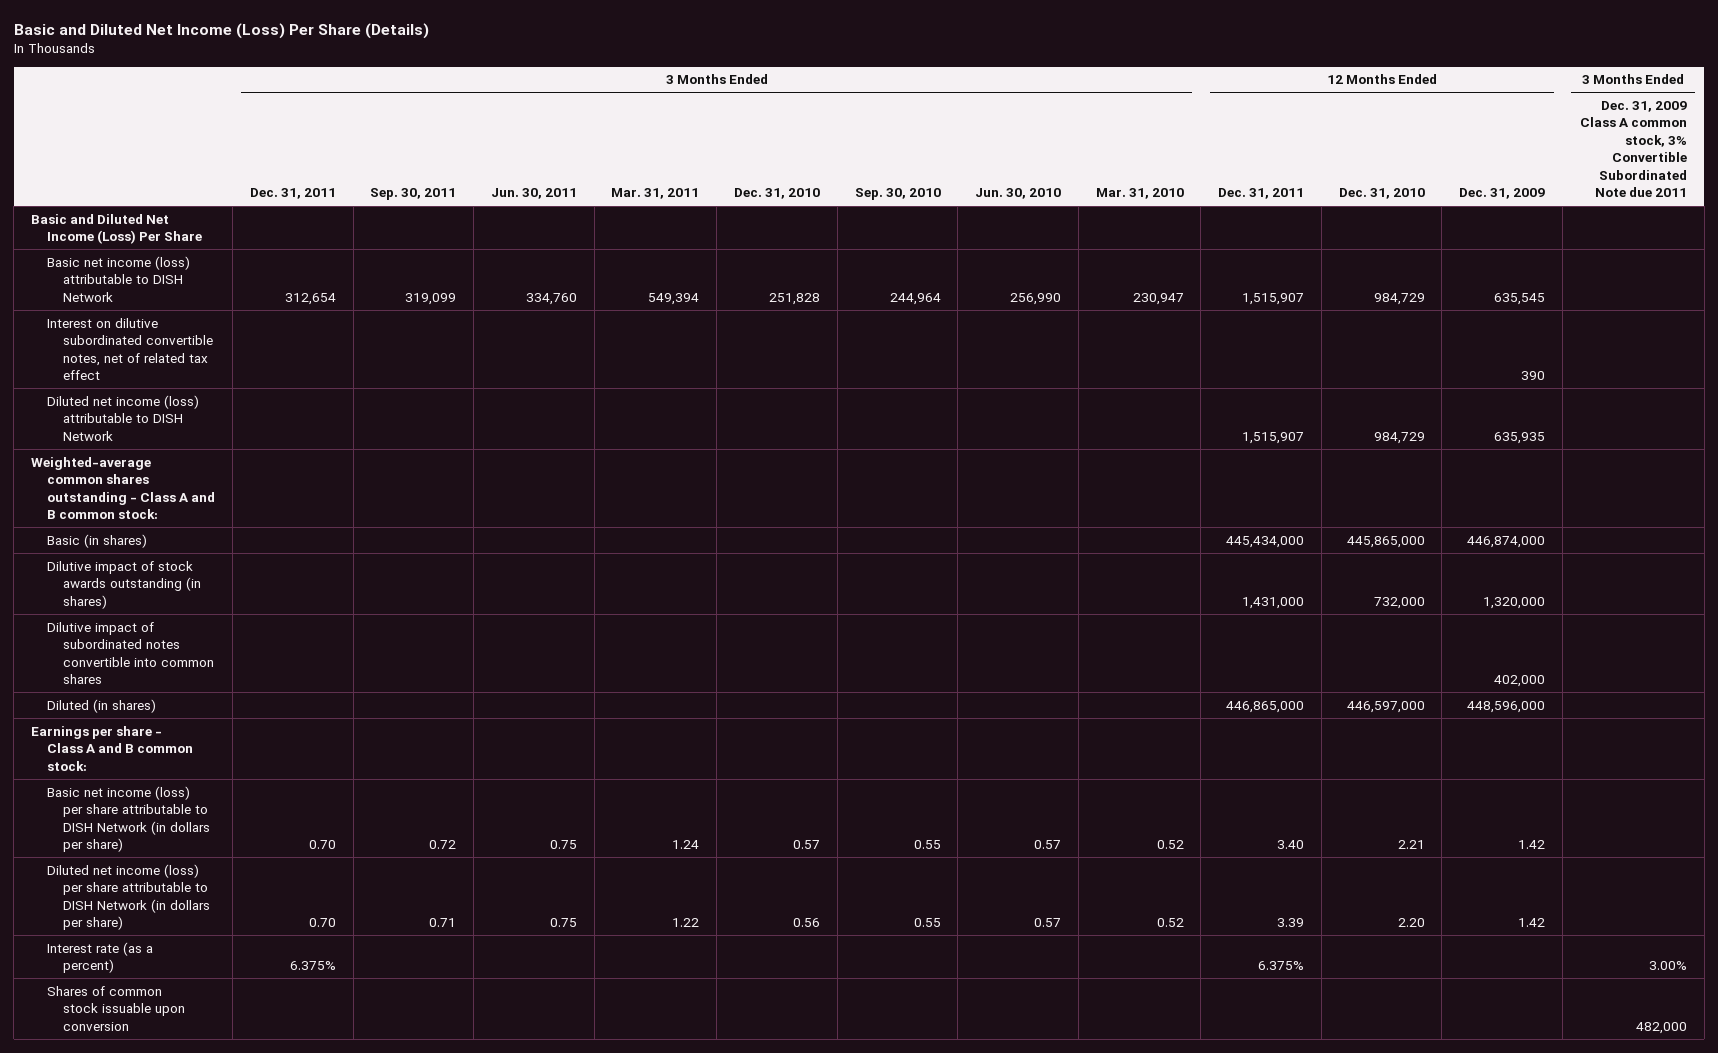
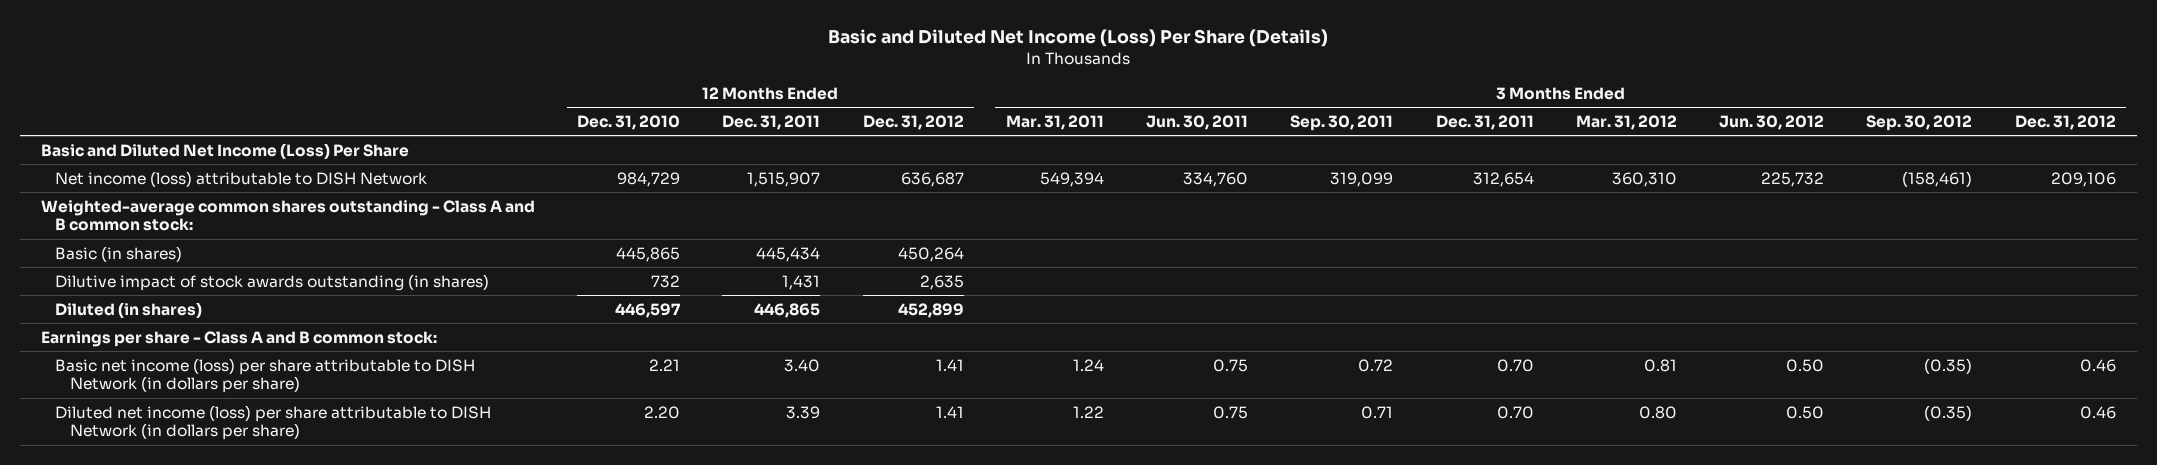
- | 3 Months Ended Dec. 31, 2011 | 3 Months Ended Sep. 30, 2011 | 3 Months Ended Jun. 30, 2011 | 3 Months Ended Mar. 31, 2011 | 3 Months Ended Dec. 31, 2010 | 3 Months Ended Sep. 30, 2010 | 3 Months Ended Jun. 30, 2010 | 3 Months Ended Mar. 31, 2010 | 12 Months Ended Dec. 31, 2011 | 12 Months Ended Dec. 31, 2010 | 12 Months Ended Dec. 31, 2009 | 3 Months Ended Dec. 31, 2009 Class A common stock, 3% Convertible Subordinated Note due 2011
+ | 12 Months Ended Dec. 31, 2010 | 12 Months Ended Dec. 31, 2011 | 12 Months Ended Dec. 31, 2012 | 3 Months Ended Mar. 31, 2011 | 3 Months Ended Jun. 30, 2011 | 3 Months Ended Sep. 30, 2011 | 3 Months Ended Dec. 31, 2011 | 3 Months Ended Mar. 31, 2012 | 3 Months Ended Jun. 30, 2012 | 3 Months Ended Sep. 30, 2012 | 3 Months Ended Dec. 31, 2012
- Basic net income (loss) attributable to DISH Network | 312,654 | 319,099 | 334,760 | 549,394 | 251,828 | 244,964 | 256,990 | 230,947 | 1,515,907 | 984,729 | 635,545 |
- Interest on dilutive subordinated convertible notes, net of related tax effect | | | | | | | | | | | 390 |
- Diluted net income (loss) attributable to DISH Network | | | | | | | | | 1,515,907 | 984,729 | 635,935 |
+ Net income (loss) attributable to DISH Network | 984,729 | 1,515,907 | 636,687 | 549,394 | 334,760 | 319,099 | 312,654 | 360,310 | 225,732 | (158,461) | 209,106
- Basic (in shares) | | | | | | | | | 445,434,000 | 445,865,000 | 446,874,000 |
- Dilutive impact of stock awards outstanding (in shares) | | | | | | | | | 1,431,000 | 732,000 | 1,320,000 |
- Dilutive impact of subordinated notes convertible into common shares | | | | | | | | | | | 402,000 |
- Diluted (in shares) | | | | | | | | | 446,865,000 | 446,597,000 | 448,596,000 |
+ Basic (in shares) | 445,865 | 445,434 | 450,264 | | | | | | | |
+ Dilutive impact of stock awards outstanding (in shares) | 732 | 1,431 | 2,635 | | | | | | | |
+ Diluted (in shares) | 446,597 | 446,865 | 452,899 | | | | | | | |
- Interest rate (as a percent) | 6.375% | | | | | | | | 6.375% | | | 3.00%
- Shares of common stock issuable upon conversion | | | | | | | | | | | | 482,000

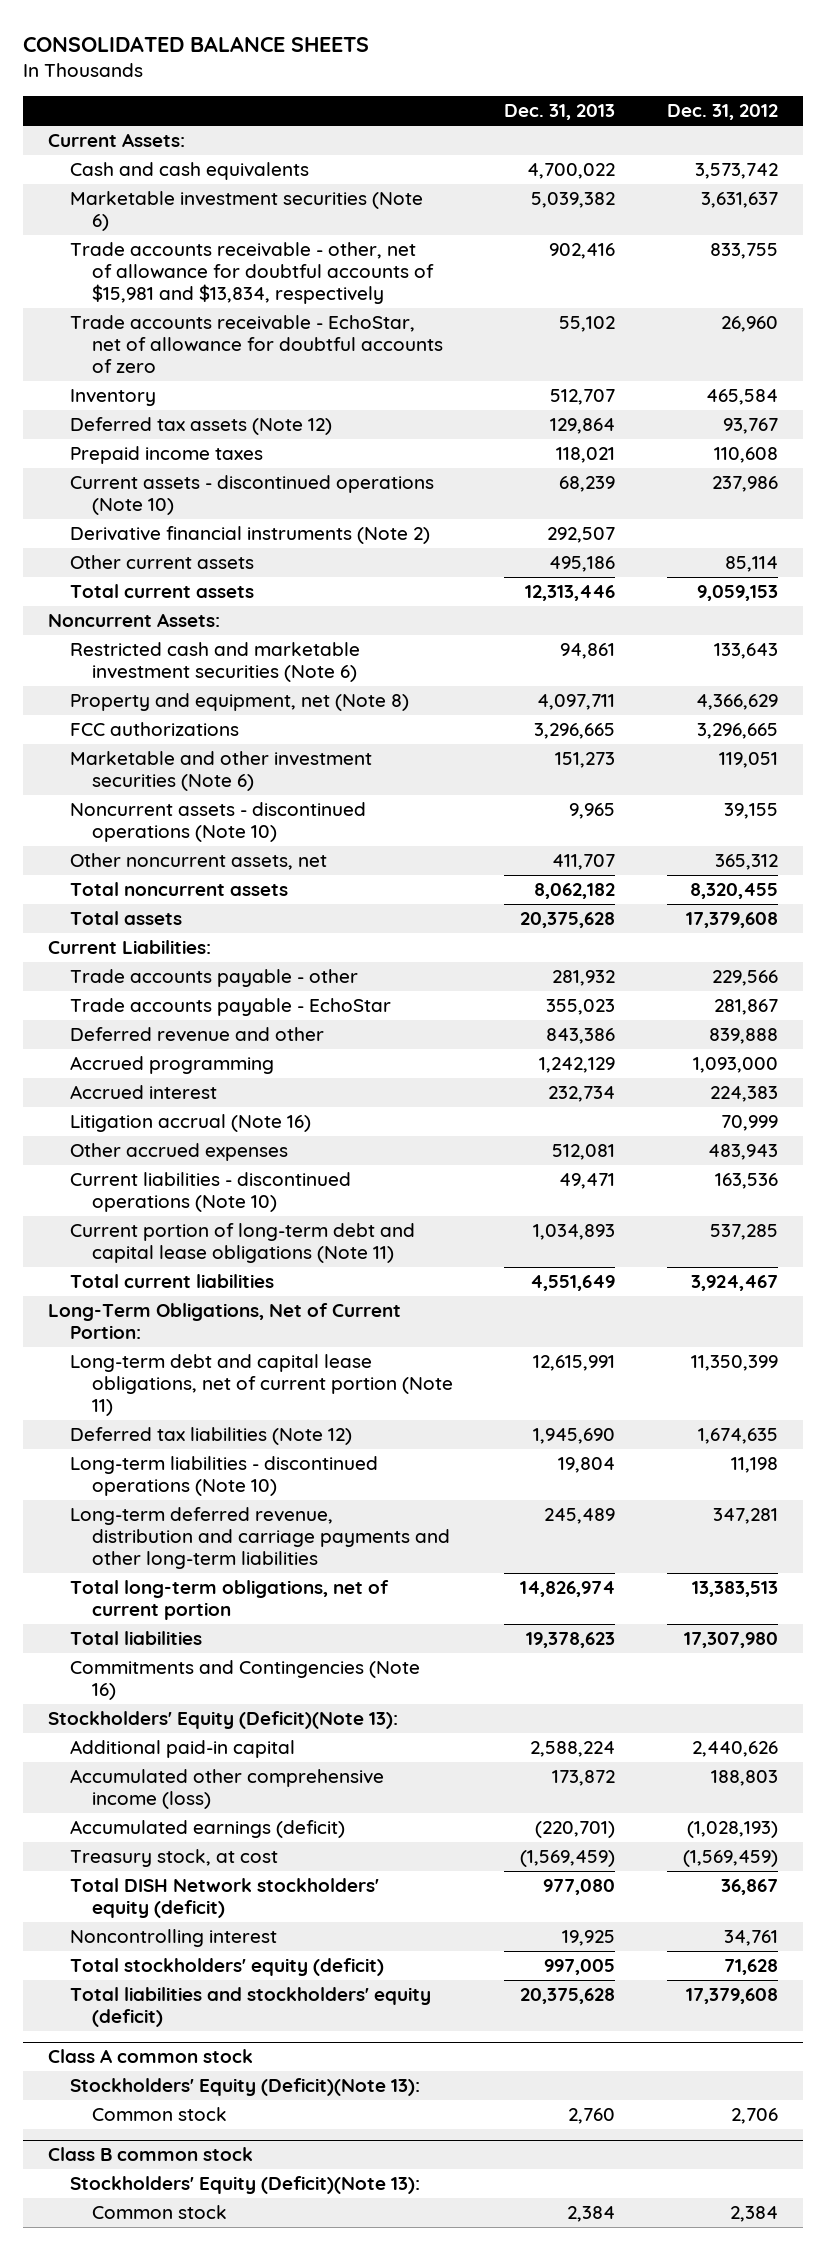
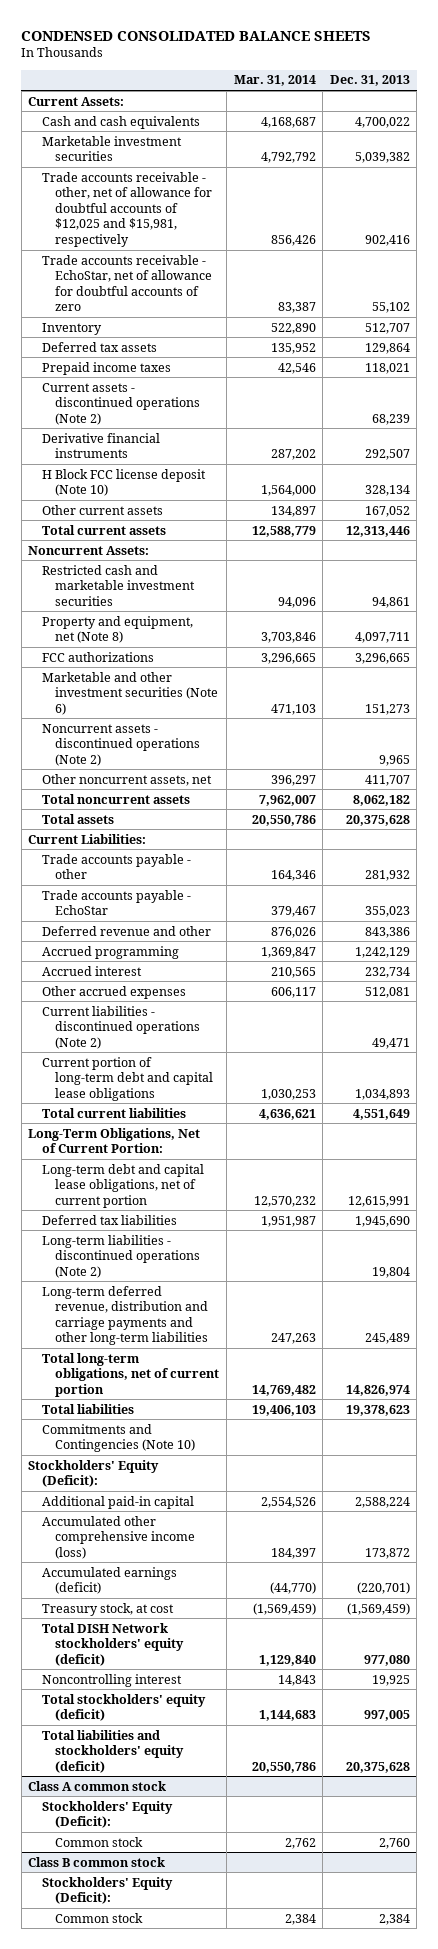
- CONSOLIDATED BALANCE SHEETS
+ CONDENSED CONSOLIDATED BALANCE SHEETS
- | Dec. 31, 2013 | Dec. 31, 2012
+ | Mar. 31, 2014 | Dec. 31, 2013
- Marketable investment securities (Note 6) | 5,039,382 | 3,631,637
- Trade accounts receivable - other, net of allowance for doubtful accounts of $15,981 and $13,834, respectively | 902,416 | 833,755
+ Marketable investment securities | 4,792,792 | 5,039,382
+ Trade accounts receivable - other, net of allowance for doubtful accounts of $12,025 and $15,981, respectively | 856,426 | 902,416
- Deferred tax assets (Note 12) | 129,864 | 93,767
+ Deferred tax assets | 135,952 | 129,864
- Current assets - discontinued operations (Note 10) | 68,239 | 237,986
- Derivative financial instruments (Note 2) | 292,507 |
- Other current assets | 495,186 | 85,114
+ Current assets - discontinued operations (Note 2) | | 68,239
+ Derivative financial instruments | 287,202 | 292,507
+ H Block FCC license deposit (Note 10) | 1,564,000 | 328,134
+ Other current assets | 134,897 | 167,052
- Restricted cash and marketable investment securities (Note 6) | 94,861 | 133,643
+ Restricted cash and marketable investment securities | 94,096 | 94,861
- Noncurrent assets - discontinued operations (Note 10) | 9,965 | 39,155
+ Noncurrent assets - discontinued operations (Note 2) | | 9,965
- Litigation accrual (Note 16) | | 70,999
- Current liabilities - discontinued operations (Note 10) | 49,471 | 163,536
- Current portion of long-term debt and capital lease obligations (Note 11) | 1,034,893 | 537,285
+ Current liabilities - discontinued operations (Note 2) | | 49,471
+ Current portion of long-term debt and capital lease obligations | 1,030,253 | 1,034,893
- Long-term debt and capital lease obligations, net of current portion (Note 11) | 12,615,991 | 11,350,399
- Deferred tax liabilities (Note 12) | 1,945,690 | 1,674,635
- Long-term liabilities - discontinued operations (Note 10) | 19,804 | 11,198
+ Long-term debt and capital lease obligations, net of current portion | 12,570,232 | 12,615,991
+ Deferred tax liabilities | 1,951,987 | 1,945,690
+ Long-term liabilities - discontinued operations (Note 2) | | 19,804
- Commitments and Contingencies (Note 16)
- Stockholders' Equity (Deficit)(Note 13):
+ Commitments and Contingencies (Note 10)
+ Stockholders' Equity (Deficit):
@ Class A common stock
- Stockholders' Equity (Deficit)(Note 13):
+ Stockholders' Equity (Deficit):
@ Class B common stock
- Stockholders' Equity (Deficit)(Note 13):
+ Stockholders' Equity (Deficit):

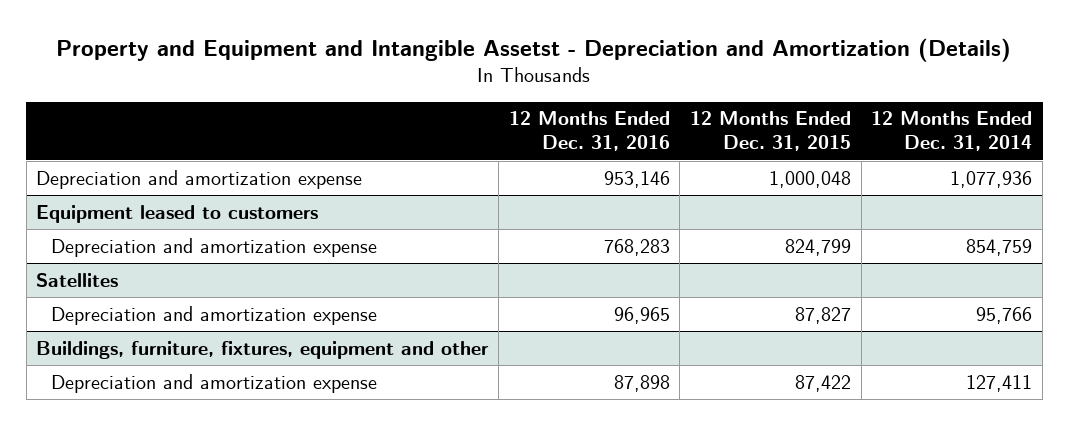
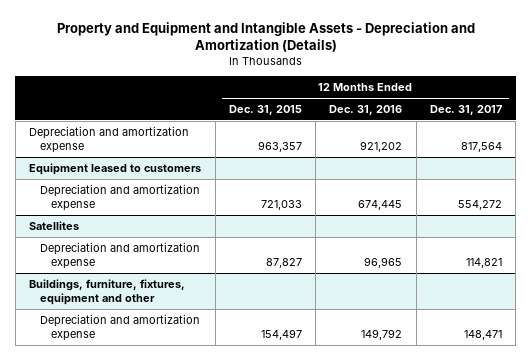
- Property and Equipment and Intangible Assetst - Depreciation and Amortization (Details)
+ Property and Equipment and Intangible Assets - Depreciation and Amortization (Details)
- | 12 Months Ended Dec. 31, 2016 | 12 Months Ended Dec. 31, 2015 | 12 Months Ended Dec. 31, 2014
+ | 12 Months Ended Dec. 31, 2015 | 12 Months Ended Dec. 31, 2016 | 12 Months Ended Dec. 31, 2017
- Depreciation and amortization expense | 953,146 | 1,000,048 | 1,077,936
+ Depreciation and amortization expense | 963,357 | 921,202 | 817,564
@ Equipment leased to customers
- Depreciation and amortization expense | 768,283 | 824,799 | 854,759
+ Depreciation and amortization expense | 721,033 | 674,445 | 554,272
@ Buildings, furniture, fixtures, equipment and other
- Depreciation and amortization expense | 87,898 | 87,422 | 127,411
+ Depreciation and amortization expense | 154,497 | 149,792 | 148,471

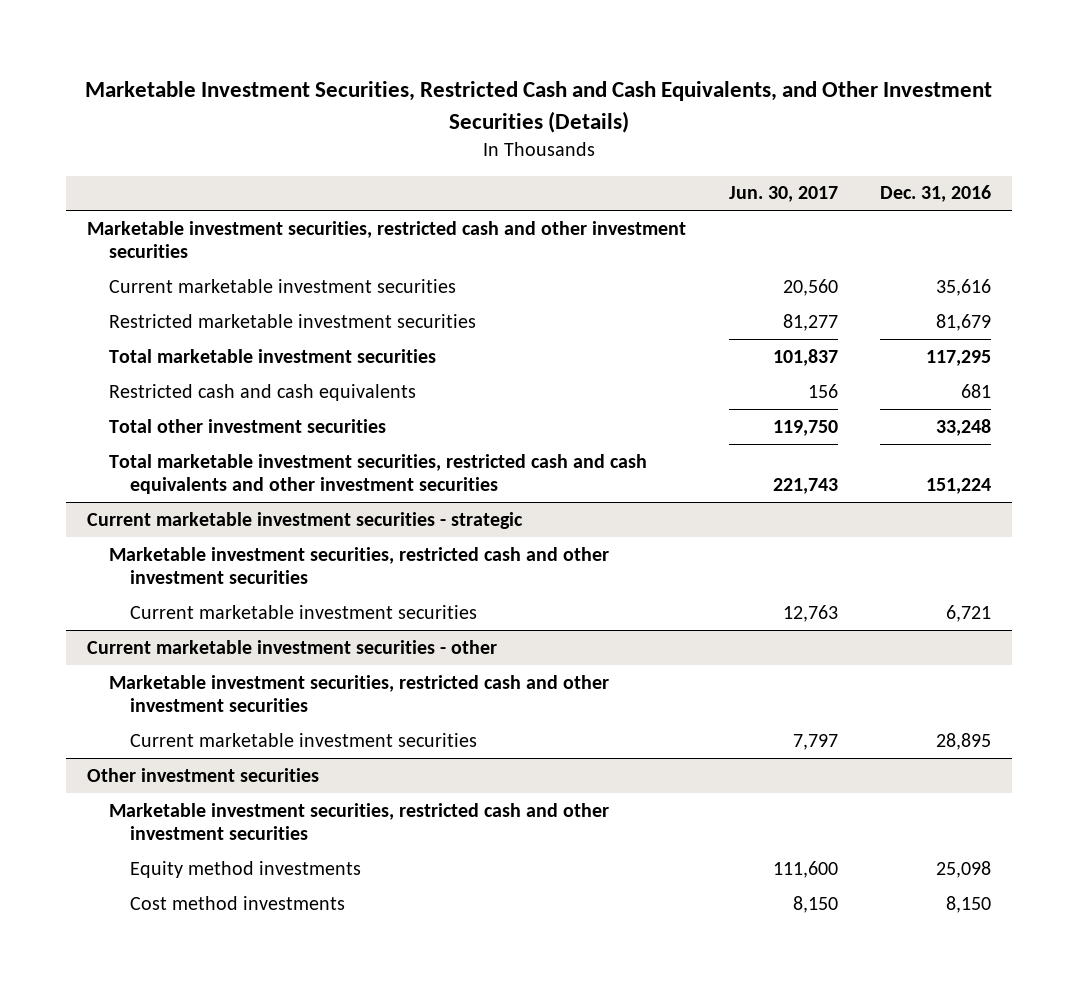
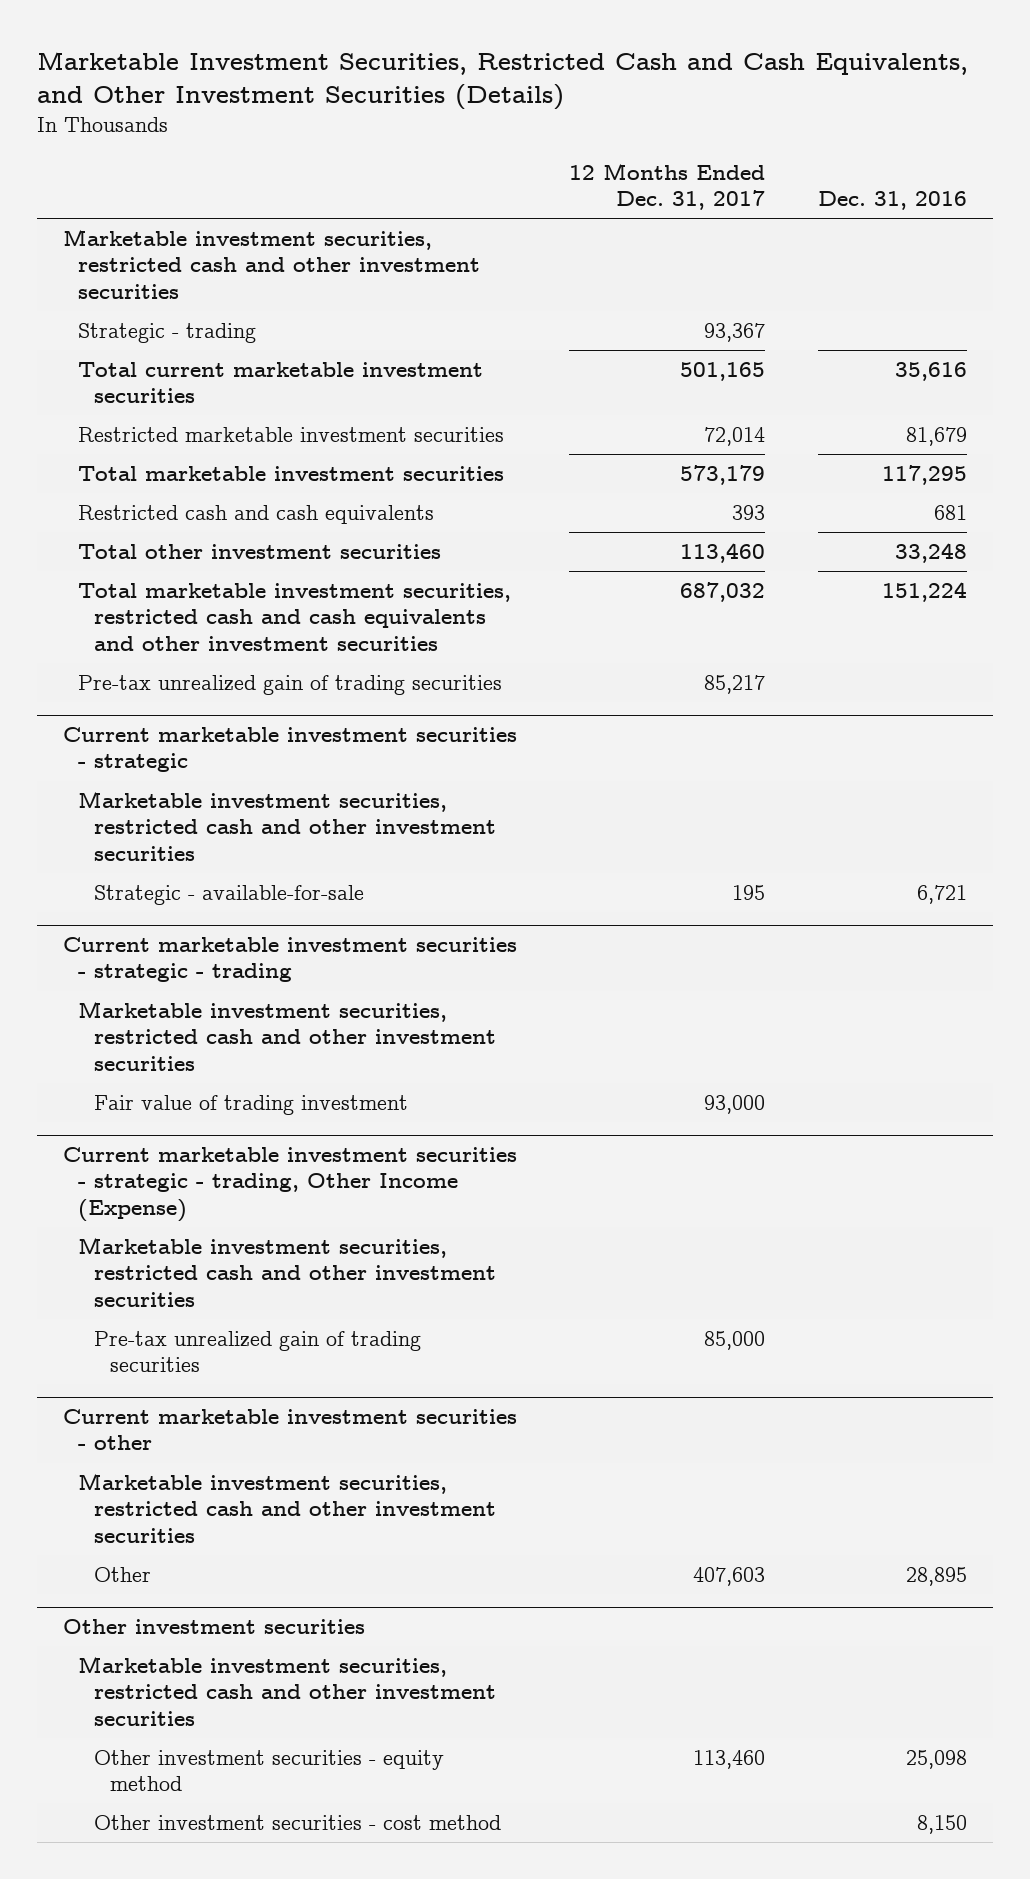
- | Jun. 30, 2017 | Dec. 31, 2016
+ | 12 Months Ended Dec. 31, 2017 | Dec. 31, 2016
- Current marketable investment securities | 20,560 | 35,616
+ Strategic - trading | 93,367 |
+ Total current marketable investment securities | 501,165 | 35,616
+ Pre-tax unrealized gain of trading securities | 85,217 |
@ Current marketable investment securities - strategic
- Current marketable investment securities | 12,763 | 6,721
+ Strategic - available-for-sale | 195 | 6,721
+ Current marketable investment securities - strategic - trading
+ Marketable investment securities, restricted cash and other investment securities
+ Fair value of trading investment | 93,000 |
+ Current marketable investment securities - strategic - trading, Other Income (Expense)
+ Marketable investment securities, restricted cash and other investment securities
+ Pre-tax unrealized gain of trading securities | 85,000 |
@ Current marketable investment securities - other
- Current marketable investment securities | 7,797 | 28,895
+ Other | 407,603 | 28,895
@ Other investment securities
- Equity method investments | 111,600 | 25,098
- Cost method investments | 8,150 | 8,150
+ Other investment securities - equity method | 113,460 | 25,098
+ Other investment securities - cost method | | 8,150

